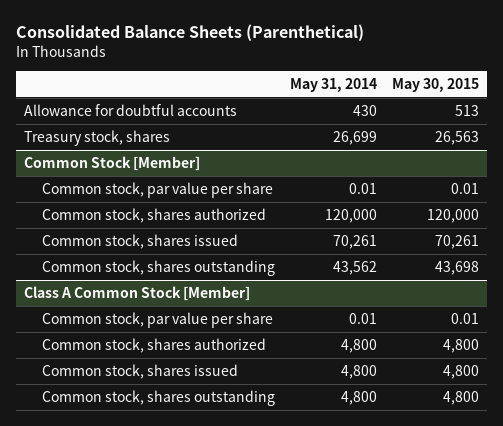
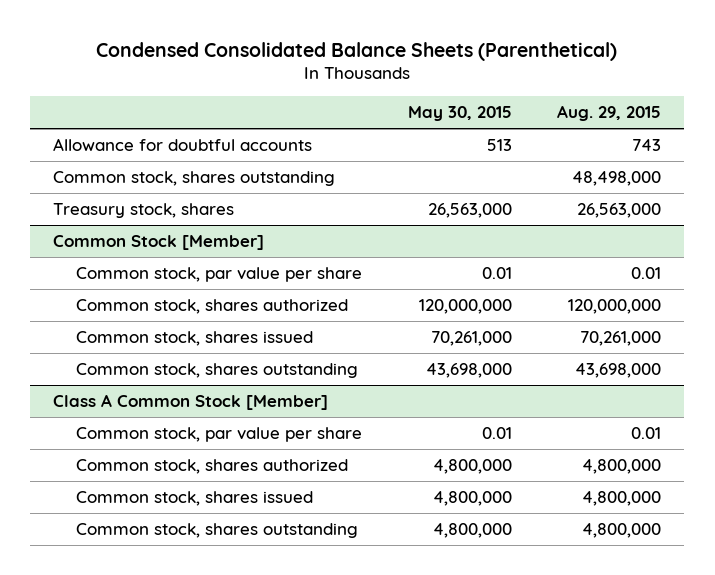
- Consolidated Balance Sheets (Parenthetical)
+ Condensed Consolidated Balance Sheets (Parenthetical)
- | May 31, 2014 | May 30, 2015
+ | May 30, 2015 | Aug. 29, 2015
- Treasury stock, shares | 26,699 | 26,563
+ Common stock, shares outstanding | | 48,498,000
+ Treasury stock, shares | 26,563,000 | 26,563,000
@ Common Stock [Member]
- Common stock, shares authorized | 120,000 | 120,000
- Common stock, shares issued | 70,261 | 70,261
- Common stock, shares outstanding | 43,562 | 43,698
+ Common stock, shares authorized | 120,000,000 | 120,000,000
+ Common stock, shares issued | 70,261,000 | 70,261,000
+ Common stock, shares outstanding | 43,698,000 | 43,698,000
@ Class A Common Stock [Member]
- Common stock, shares authorized | 4,800 | 4,800
- Common stock, shares issued | 4,800 | 4,800
- Common stock, shares outstanding | 4,800 | 4,800
+ Common stock, shares authorized | 4,800,000 | 4,800,000
+ Common stock, shares issued | 4,800,000 | 4,800,000
+ Common stock, shares outstanding | 4,800,000 | 4,800,000

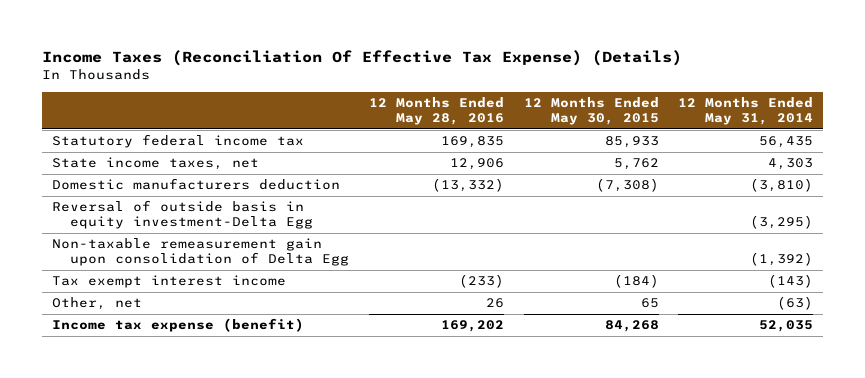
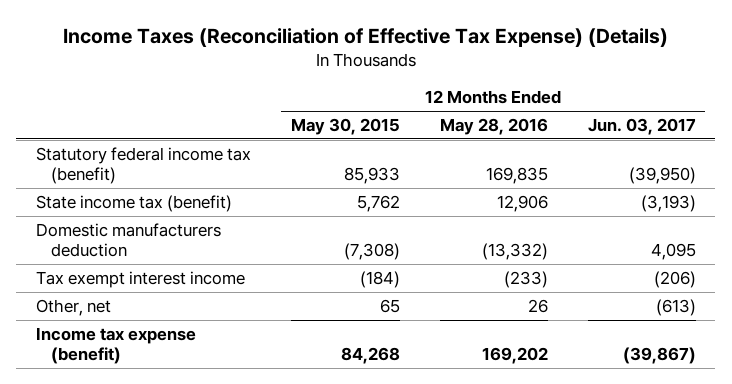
- Income Taxes (Reconciliation Of Effective Tax Expense) (Details)
+ Income Taxes (Reconciliation of Effective Tax Expense) (Details)
- | 12 Months Ended May 28, 2016 | 12 Months Ended May 30, 2015 | 12 Months Ended May 31, 2014
+ | 12 Months Ended May 30, 2015 | 12 Months Ended May 28, 2016 | 12 Months Ended Jun. 03, 2017
- Statutory federal income tax | 169,835 | 85,933 | 56,435
- State income taxes, net | 12,906 | 5,762 | 4,303
+ Statutory federal income tax (benefit) | 85,933 | 169,835 | (39,950)
+ State income tax (benefit) | 5,762 | 12,906 | (3,193)
- Reversal of outside basis in equity investment-Delta Egg | | | (3,295)
- Non-taxable remeasurement gain upon consolidation of Delta Egg | | | (1,392)

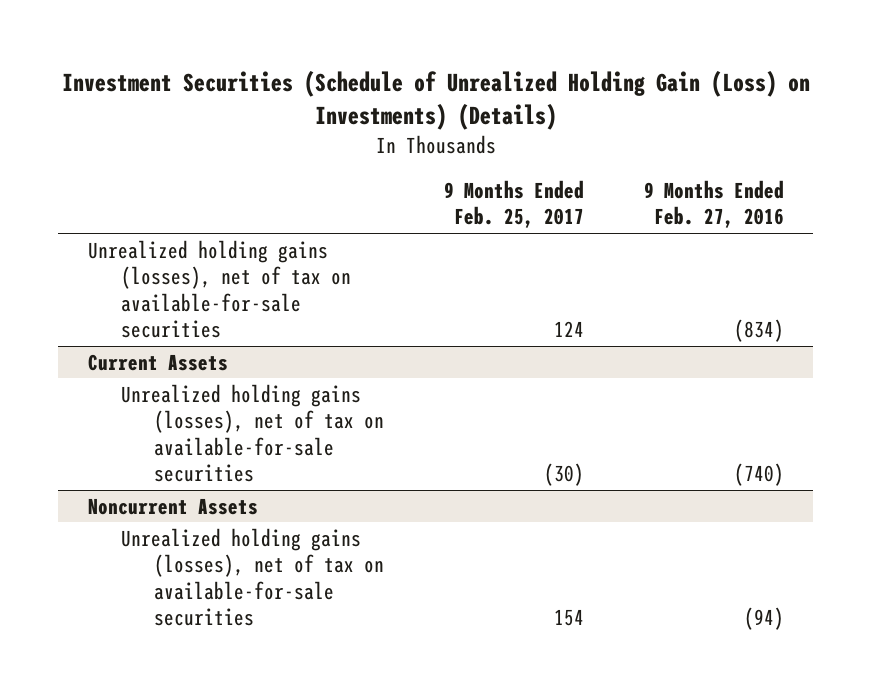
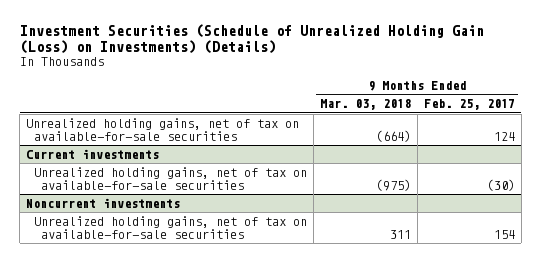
- | 9 Months Ended Feb. 25, 2017 | 9 Months Ended Feb. 27, 2016
+ | 9 Months Ended Mar. 03, 2018 | 9 Months Ended Feb. 25, 2017
- Unrealized holding gains (losses), net of tax on available-for-sale securities | 124 | (834)
- Current Assets
- Unrealized holding gains (losses), net of tax on available-for-sale securities | (30) | (740)
- Noncurrent Assets
- Unrealized holding gains (losses), net of tax on available-for-sale securities | 154 | (94)
+ Unrealized holding gains, net of tax on available-for-sale securities | (664) | 124
+ Current investments
+ Unrealized holding gains, net of tax on available-for-sale securities | (975) | (30)
+ Noncurrent investments
+ Unrealized holding gains, net of tax on available-for-sale securities | 311 | 154

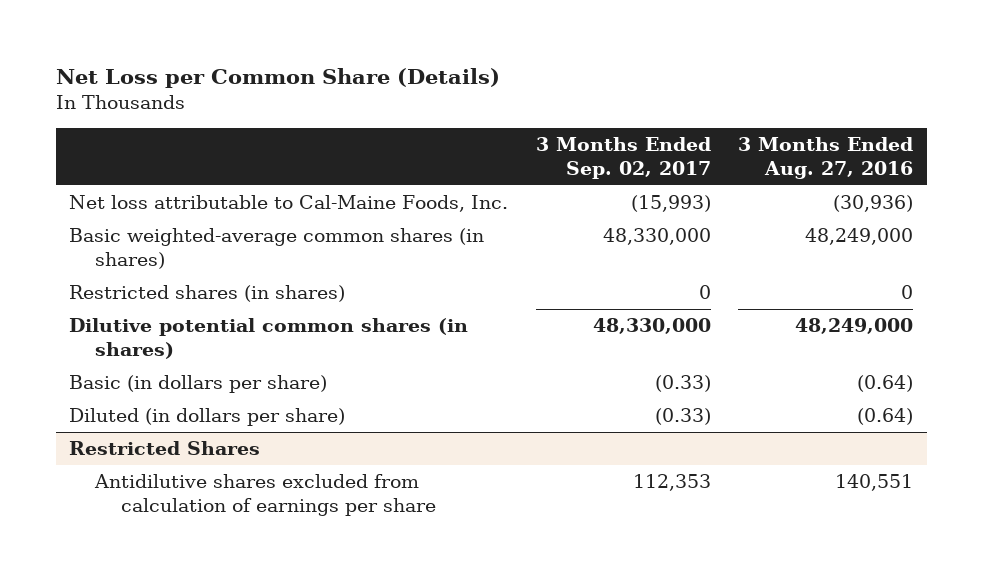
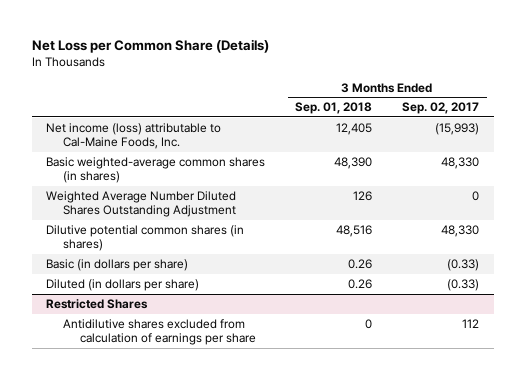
- | 3 Months Ended Sep. 02, 2017 | 3 Months Ended Aug. 27, 2016
+ | 3 Months Ended Sep. 01, 2018 | 3 Months Ended Sep. 02, 2017
- Net loss attributable to Cal-Maine Foods, Inc. | (15,993) | (30,936)
- Basic weighted-average common shares (in shares) | 48,330,000 | 48,249,000
- Restricted shares (in shares) | 0 | 0
- Dilutive potential common shares (in shares) | 48,330,000 | 48,249,000
+ Net income (loss) attributable to Cal-Maine Foods, Inc. | 12,405 | (15,993)
+ Basic weighted-average common shares (in shares) | 48,390 | 48,330
+ Weighted Average Number Diluted Shares Outstanding Adjustment | 126 | 0
+ Dilutive potential common shares (in shares) | 48,516 | 48,330
@ Restricted Shares
- Antidilutive shares excluded from calculation of earnings per share | 112,353 | 140,551
+ Antidilutive shares excluded from calculation of earnings per share | 0 | 112

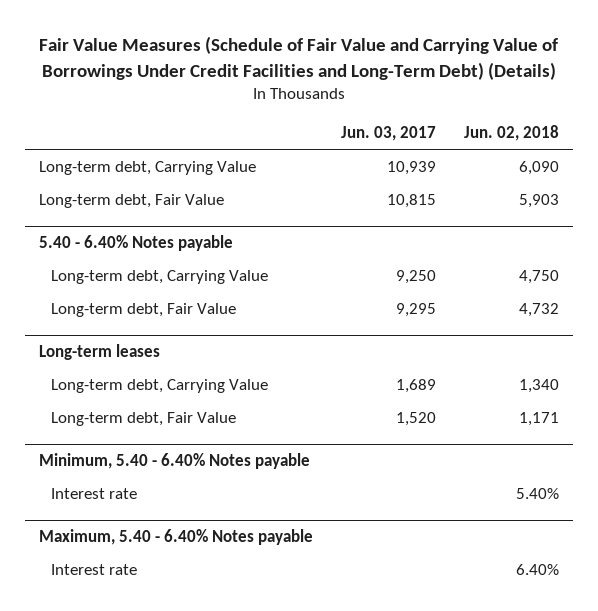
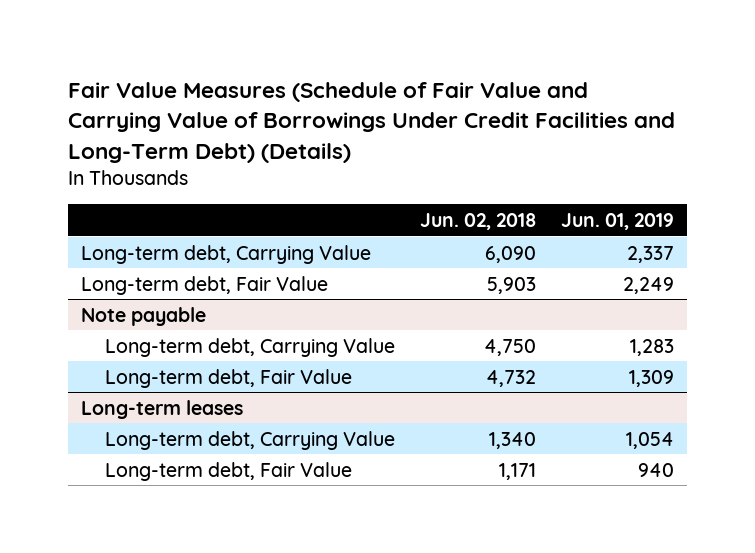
- | Jun. 03, 2017 | Jun. 02, 2018
+ | Jun. 02, 2018 | Jun. 01, 2019
- 5.40 - 6.40% Notes payable
+ Note payable
- Minimum, 5.40 - 6.40% Notes payable
- Interest rate | | 5.40%
- Maximum, 5.40 - 6.40% Notes payable
- Interest rate | | 6.40%

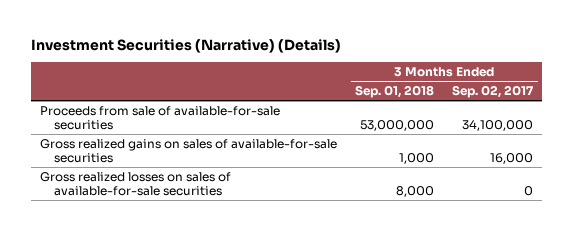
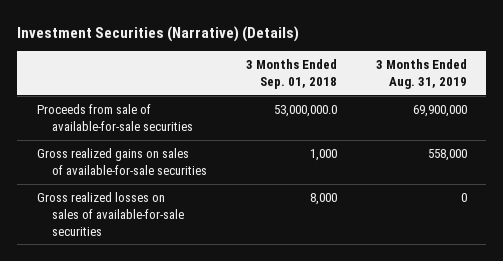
- | 3 Months Ended Sep. 01, 2018 | 3 Months Ended Sep. 02, 2017
+ | 3 Months Ended Sep. 01, 2018 | 3 Months Ended Aug. 31, 2019
- Proceeds from sale of available-for-sale securities | 53,000,000 | 34,100,000
+ Proceeds from sale of available-for-sale securities | 53,000,000.0 | 69,900,000

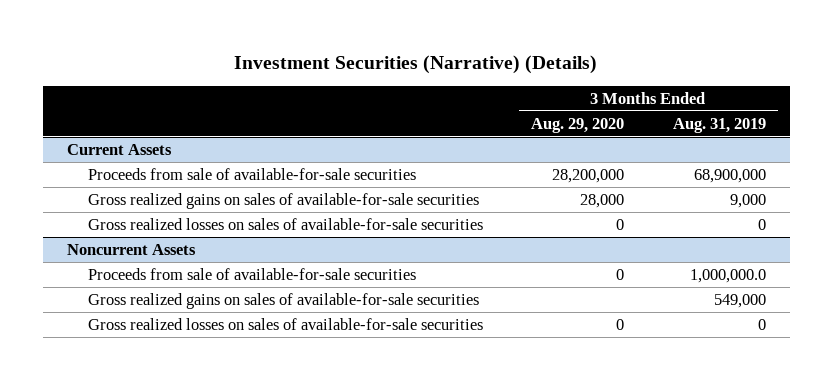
- | 3 Months Ended Sep. 01, 2018 | 3 Months Ended Aug. 31, 2019
+ | 3 Months Ended Aug. 29, 2020 | 3 Months Ended Aug. 31, 2019
- Proceeds from sale of available-for-sale securities | 53,000,000.0 | 69,900,000
- Gross realized gains on sales of available-for-sale securities | 1,000 | 558,000
+ Current Assets
+ Proceeds from sale of available-for-sale securities | 28,200,000 | 68,900,000
+ Gross realized gains on sales of available-for-sale securities | 28,000 | 9,000
+ Noncurrent Assets
+ Proceeds from sale of available-for-sale securities | 0 | 1,000,000.0
+ Gross realized gains on sales of available-for-sale securities | | 549,000
+ Gross realized losses on sales of available-for-sale securities | 0 | 0

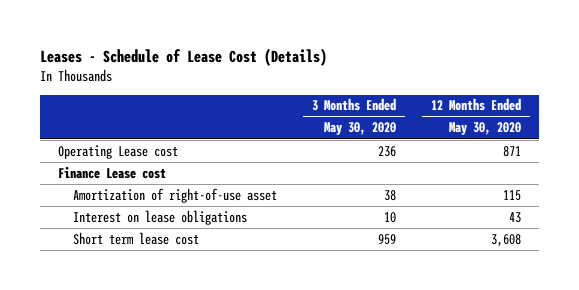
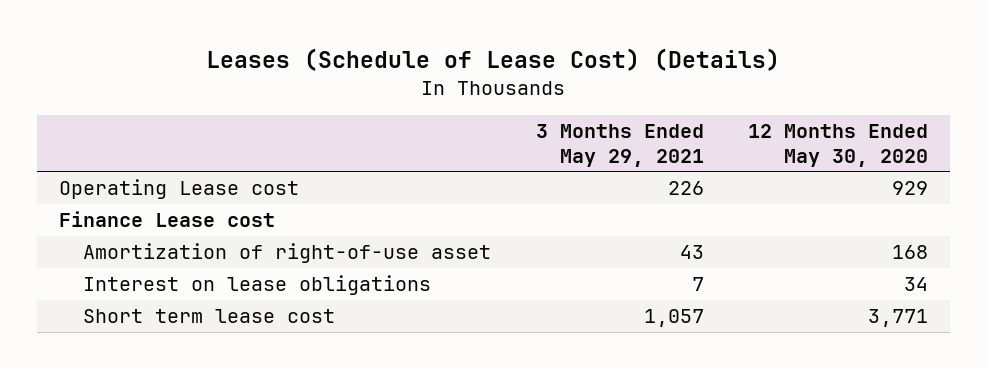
- Leases - Schedule of Lease Cost (Details)
+ Leases (Schedule of Lease Cost) (Details)
- | 3 Months Ended May 30, 2020 | 12 Months Ended May 30, 2020
+ | 3 Months Ended May 29, 2021 | 12 Months Ended May 30, 2020
- Operating Lease cost | 236 | 871
+ Operating Lease cost | 226 | 929
- Amortization of right-of-use asset | 38 | 115
- Interest on lease obligations | 10 | 43
- Short term lease cost | 959 | 3,608
+ Amortization of right-of-use asset | 43 | 168
+ Interest on lease obligations | 7 | 34
+ Short term lease cost | 1,057 | 3,771

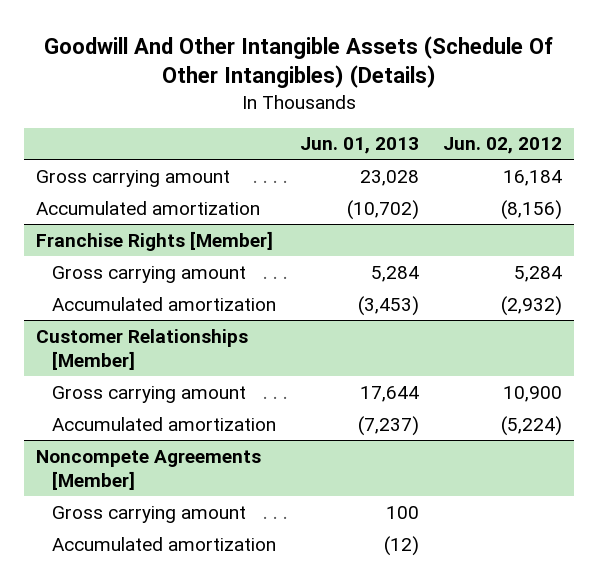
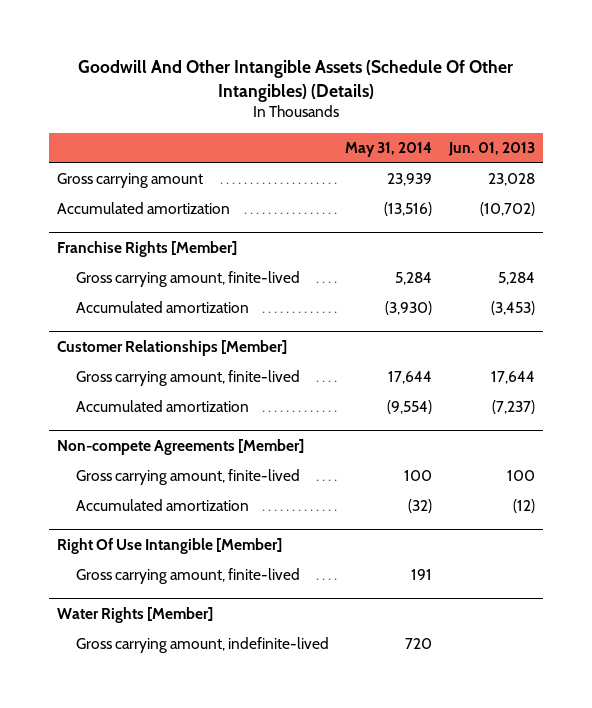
- | Jun. 01, 2013 | Jun. 02, 2012
+ | May 31, 2014 | Jun. 01, 2013
@ Franchise Rights [Member]
- Gross carrying amount | 5,284 | 5,284
+ Gross carrying amount, finite-lived | 5,284 | 5,284
@ Customer Relationships [Member]
- Gross carrying amount | 17,644 | 10,900
+ Gross carrying amount, finite-lived | 17,644 | 17,644
- Noncompete Agreements [Member]
- Gross carrying amount | 100 |
+ Non-compete Agreements [Member]
+ Gross carrying amount, finite-lived | 100 | 100
+ Right Of Use Intangible [Member]
+ Gross carrying amount, finite-lived | 191 |
+ Water Rights [Member]
+ Gross carrying amount, indefinite-lived | 720 |

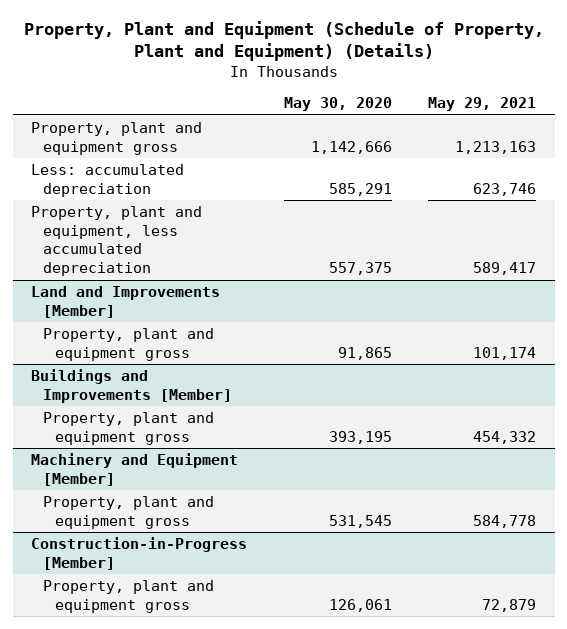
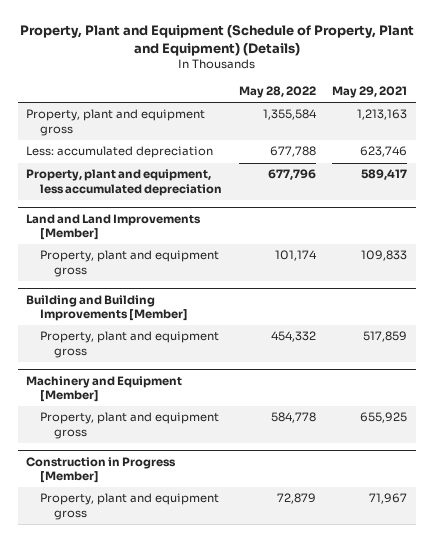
- | May 30, 2020 | May 29, 2021
+ | May 28, 2022 | May 29, 2021
- Land and Improvements [Member]
- Property, plant and equipment gross | 91,865 | 101,174
- Buildings and Improvements [Member]
- Property, plant and equipment gross | 393,195 | 454,332
+ Land and Land Improvements [Member]
+ Property, plant and equipment gross | 101,174 | 109,833
+ Building and Building Improvements [Member]
+ Property, plant and equipment gross | 454,332 | 517,859
@ Machinery and Equipment [Member]
- Property, plant and equipment gross | 531,545 | 584,778
- Construction-in-Progress [Member]
- Property, plant and equipment gross | 126,061 | 72,879
@ Machinery and Equipment [Member]
+ Property, plant and equipment gross | 584,778 | 655,925
+ Construction in Progress [Member]
+ Property, plant and equipment gross | 72,879 | 71,967

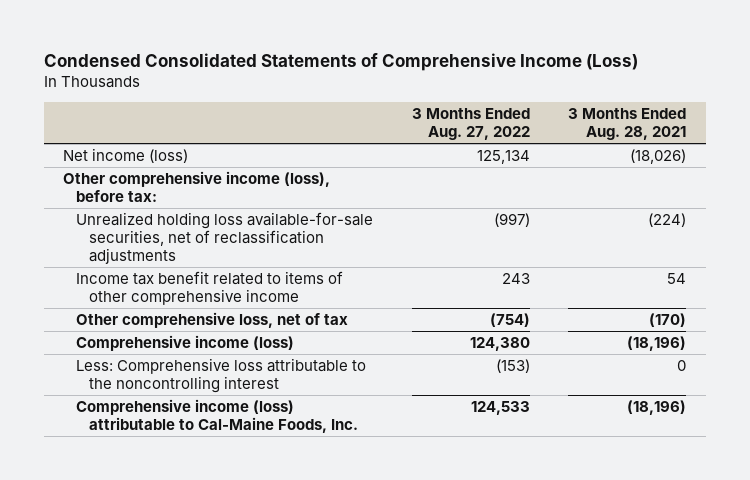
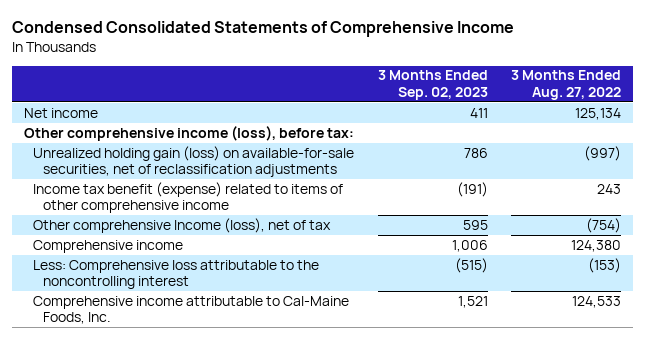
- Condensed Consolidated Statements of Comprehensive Income (Loss)
+ Condensed Consolidated Statements of Comprehensive Income
- | 3 Months Ended Aug. 27, 2022 | 3 Months Ended Aug. 28, 2021
+ | 3 Months Ended Sep. 02, 2023 | 3 Months Ended Aug. 27, 2022
- Net income (loss) | 125,134 | (18,026)
+ Net income | 411 | 125,134
- Unrealized holding loss available-for-sale securities, net of reclassification adjustments | (997) | (224)
- Income tax benefit related to items of other comprehensive income | 243 | 54
- Other comprehensive loss, net of tax | (754) | (170)
- Comprehensive income (loss) | 124,380 | (18,196)
+ Unrealized holding gain (loss) on available-for-sale securities, net of reclassification adjustments | 786 | (997)
+ Income tax benefit (expense) related to items of other comprehensive income | (191) | 243
+ Other comprehensive Income (loss), net of tax | 595 | (754)
+ Comprehensive income | 1,006 | 124,380
- Comprehensive income (loss) attributable to Cal-Maine Foods, Inc. | 124,533 | (18,196)
+ Comprehensive income attributable to Cal-Maine Foods, Inc. | 1,521 | 124,533

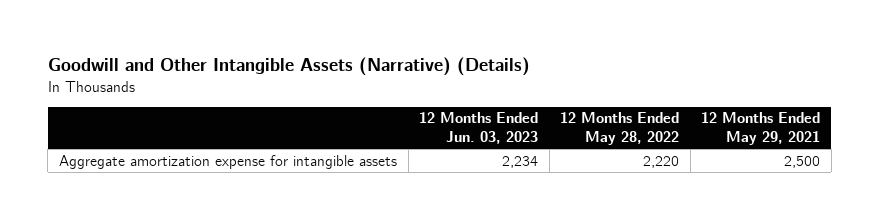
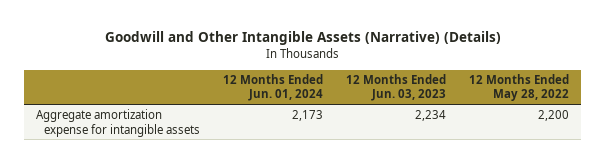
- | 12 Months Ended Jun. 03, 2023 | 12 Months Ended May 28, 2022 | 12 Months Ended May 29, 2021
+ | 12 Months Ended Jun. 01, 2024 | 12 Months Ended Jun. 03, 2023 | 12 Months Ended May 28, 2022
- Aggregate amortization expense for intangible assets | 2,234 | 2,220 | 2,500
+ Aggregate amortization expense for intangible assets | 2,173 | 2,234 | 2,200

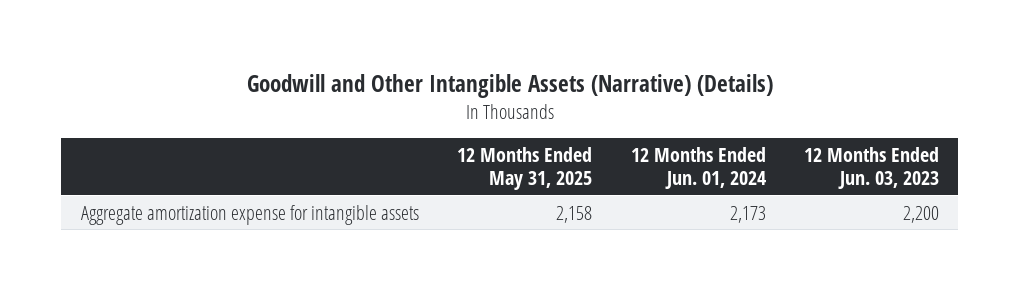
- | 12 Months Ended Jun. 01, 2024 | 12 Months Ended Jun. 03, 2023 | 12 Months Ended May 28, 2022
+ | 12 Months Ended May 31, 2025 | 12 Months Ended Jun. 01, 2024 | 12 Months Ended Jun. 03, 2023
- Aggregate amortization expense for intangible assets | 2,173 | 2,234 | 2,200
+ Aggregate amortization expense for intangible assets | 2,158 | 2,173 | 2,200

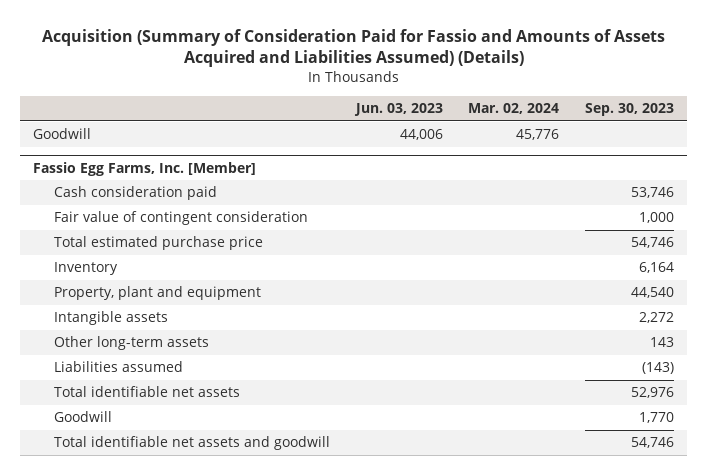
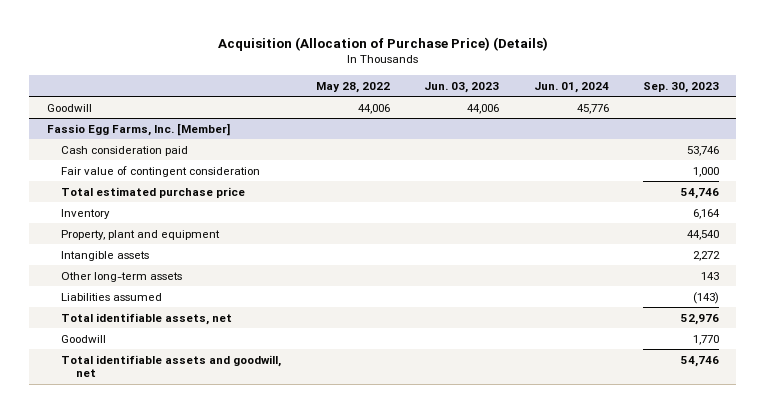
- Acquisition (Summary of Consideration Paid for Fassio and Amounts of Assets Acquired and Liabilities Assumed) (Details)
+ Acquisition (Allocation of Purchase Price) (Details)
- | Jun. 03, 2023 | Mar. 02, 2024 | Sep. 30, 2023
+ | May 28, 2022 | Jun. 03, 2023 | Jun. 01, 2024 | Sep. 30, 2023
@ Fassio Egg Farms, Inc. [Member]
- Total identifiable net assets | | | 52,976
+ Total identifiable assets, net | | | | 52,976
- Total identifiable net assets and goodwill | | | 54,746
+ Total identifiable assets and goodwill, net | | | | 54,746

